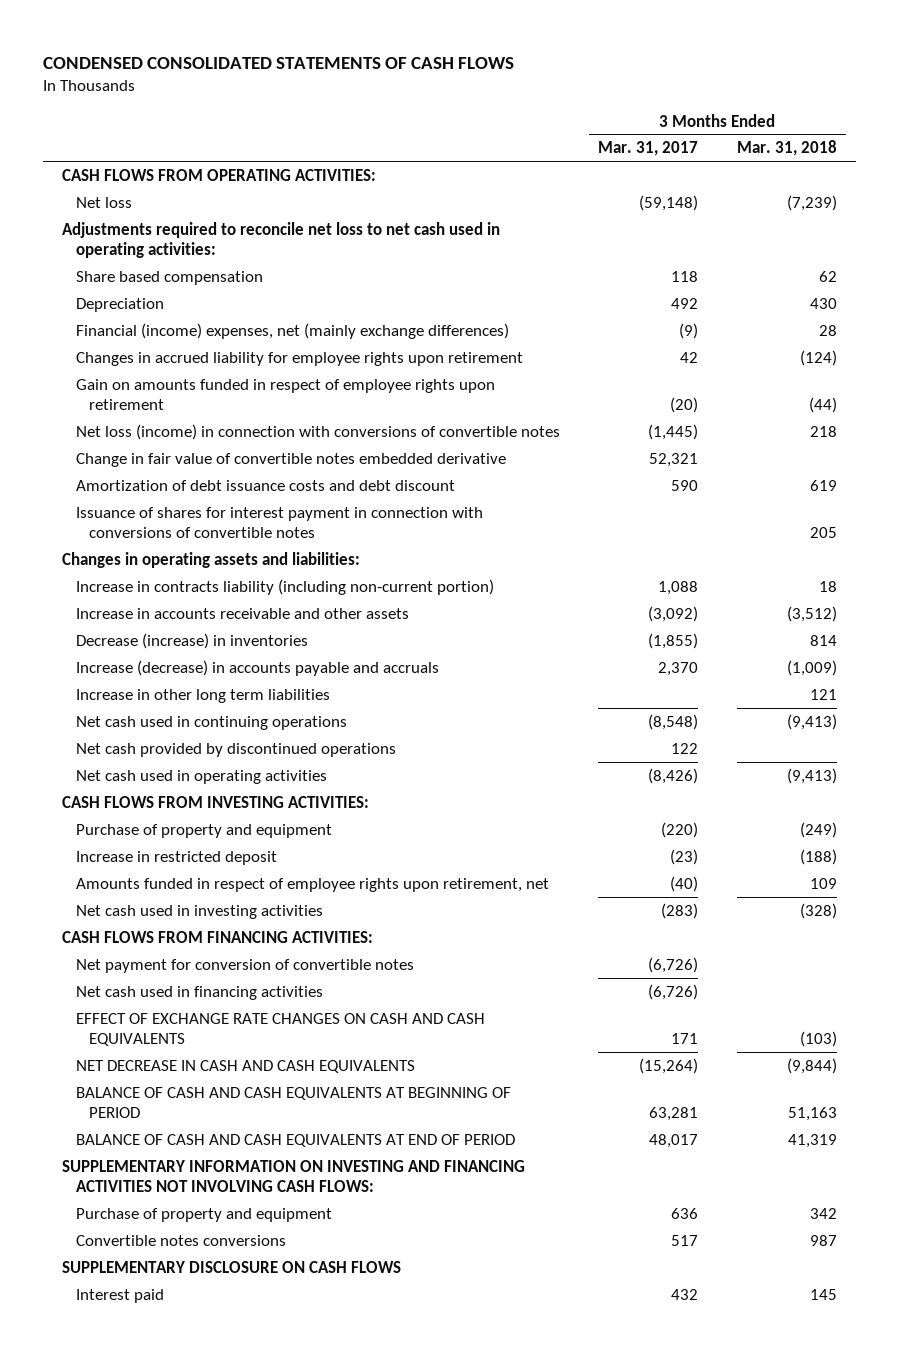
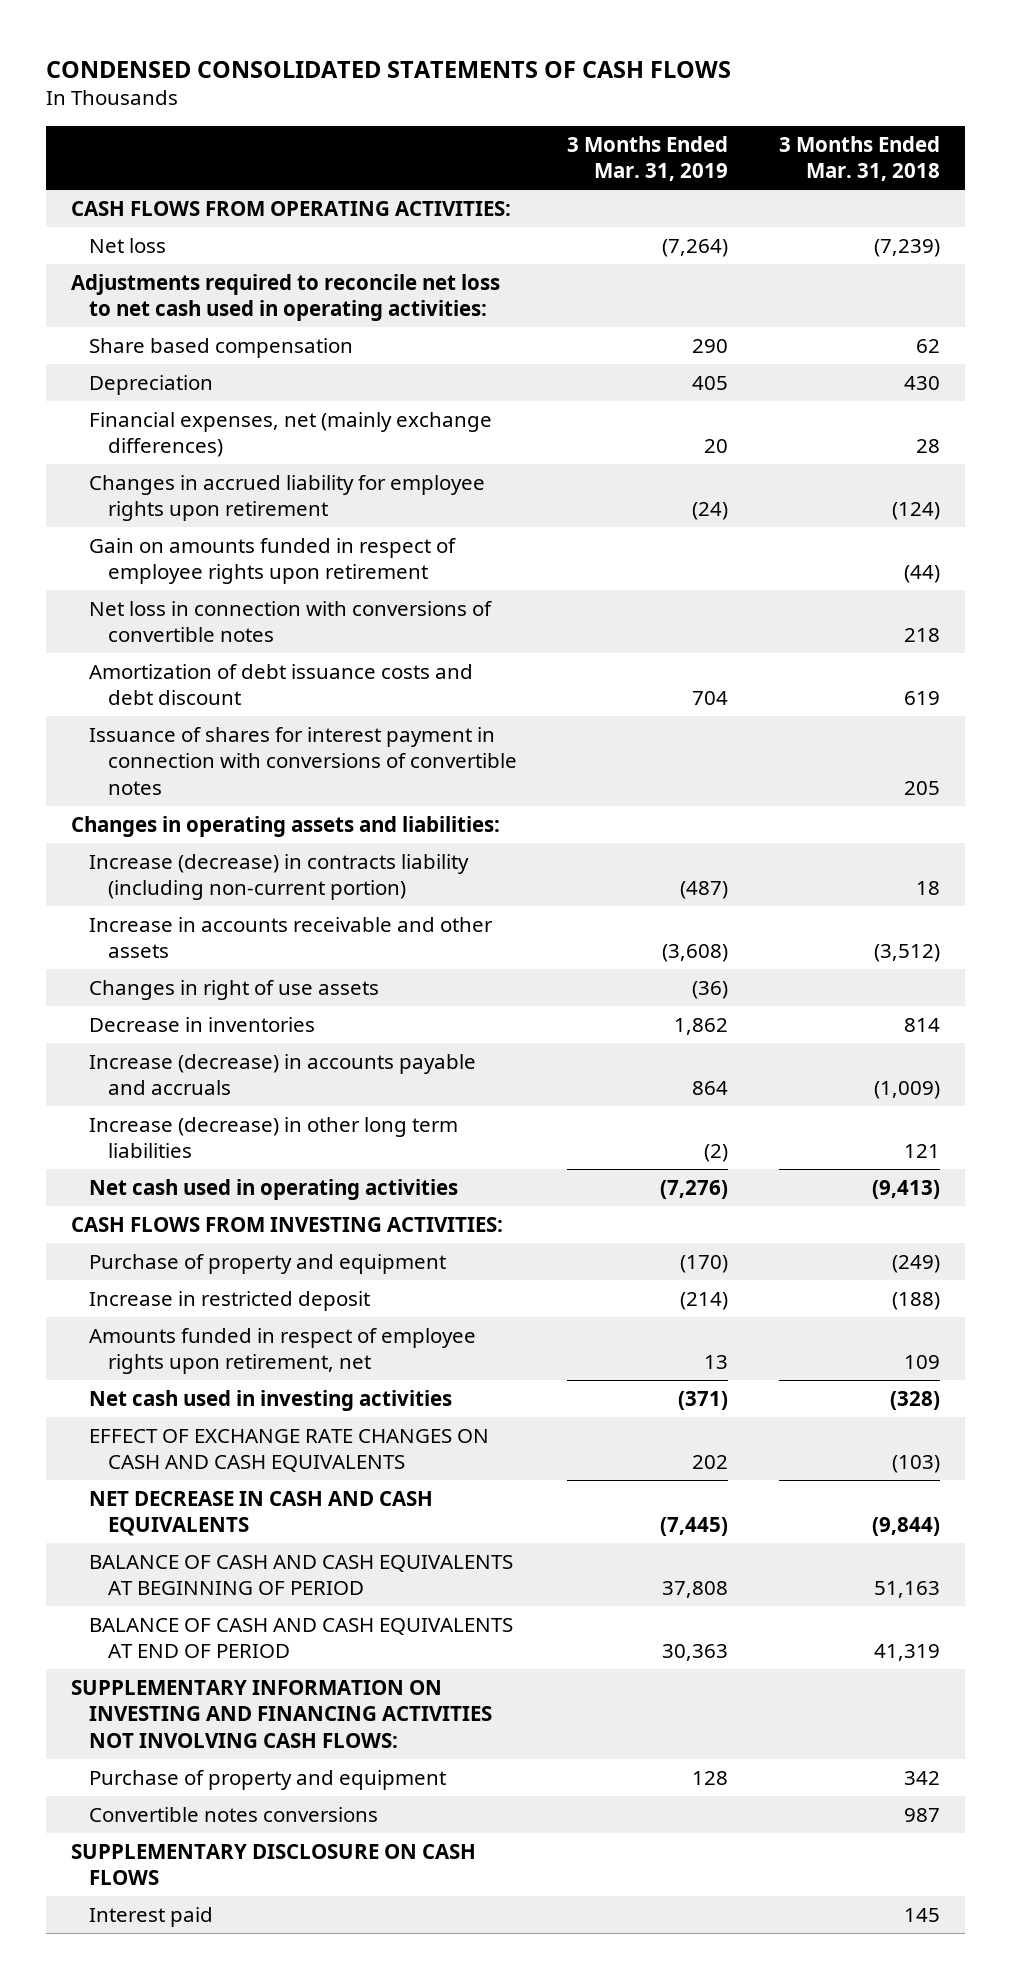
- | 3 Months Ended Mar. 31, 2017 | 3 Months Ended Mar. 31, 2018
+ | 3 Months Ended Mar. 31, 2019 | 3 Months Ended Mar. 31, 2018
- Financial (income) expenses, net (mainly exchange differences) | (9) | 28
+ Financial expenses, net (mainly exchange differences) | 20 | 28
- Net loss (income) in connection with conversions of convertible notes | (1,445) | 218
- Change in fair value of convertible notes embedded derivative | 52,321 |
+ Net loss in connection with conversions of convertible notes | | 218
- Increase in contracts liability (including non-current portion) | 1,088 | 18
+ Increase (decrease) in contracts liability (including non-current portion) | (487) | 18
- Decrease (increase) in inventories | (1,855) | 814
+ Changes in right of use assets | (36) |
+ Decrease in inventories | 1,862 | 814
- Increase in other long term liabilities | | 121
- Net cash used in continuing operations | (8,548) | (9,413)
- Net cash provided by discontinued operations | 122 |
+ Increase (decrease) in other long term liabilities | (2) | 121
- CASH FLOWS FROM FINANCING ACTIVITIES:
- Net payment for conversion of convertible notes | (6,726) |
- Net cash used in financing activities | (6,726) |

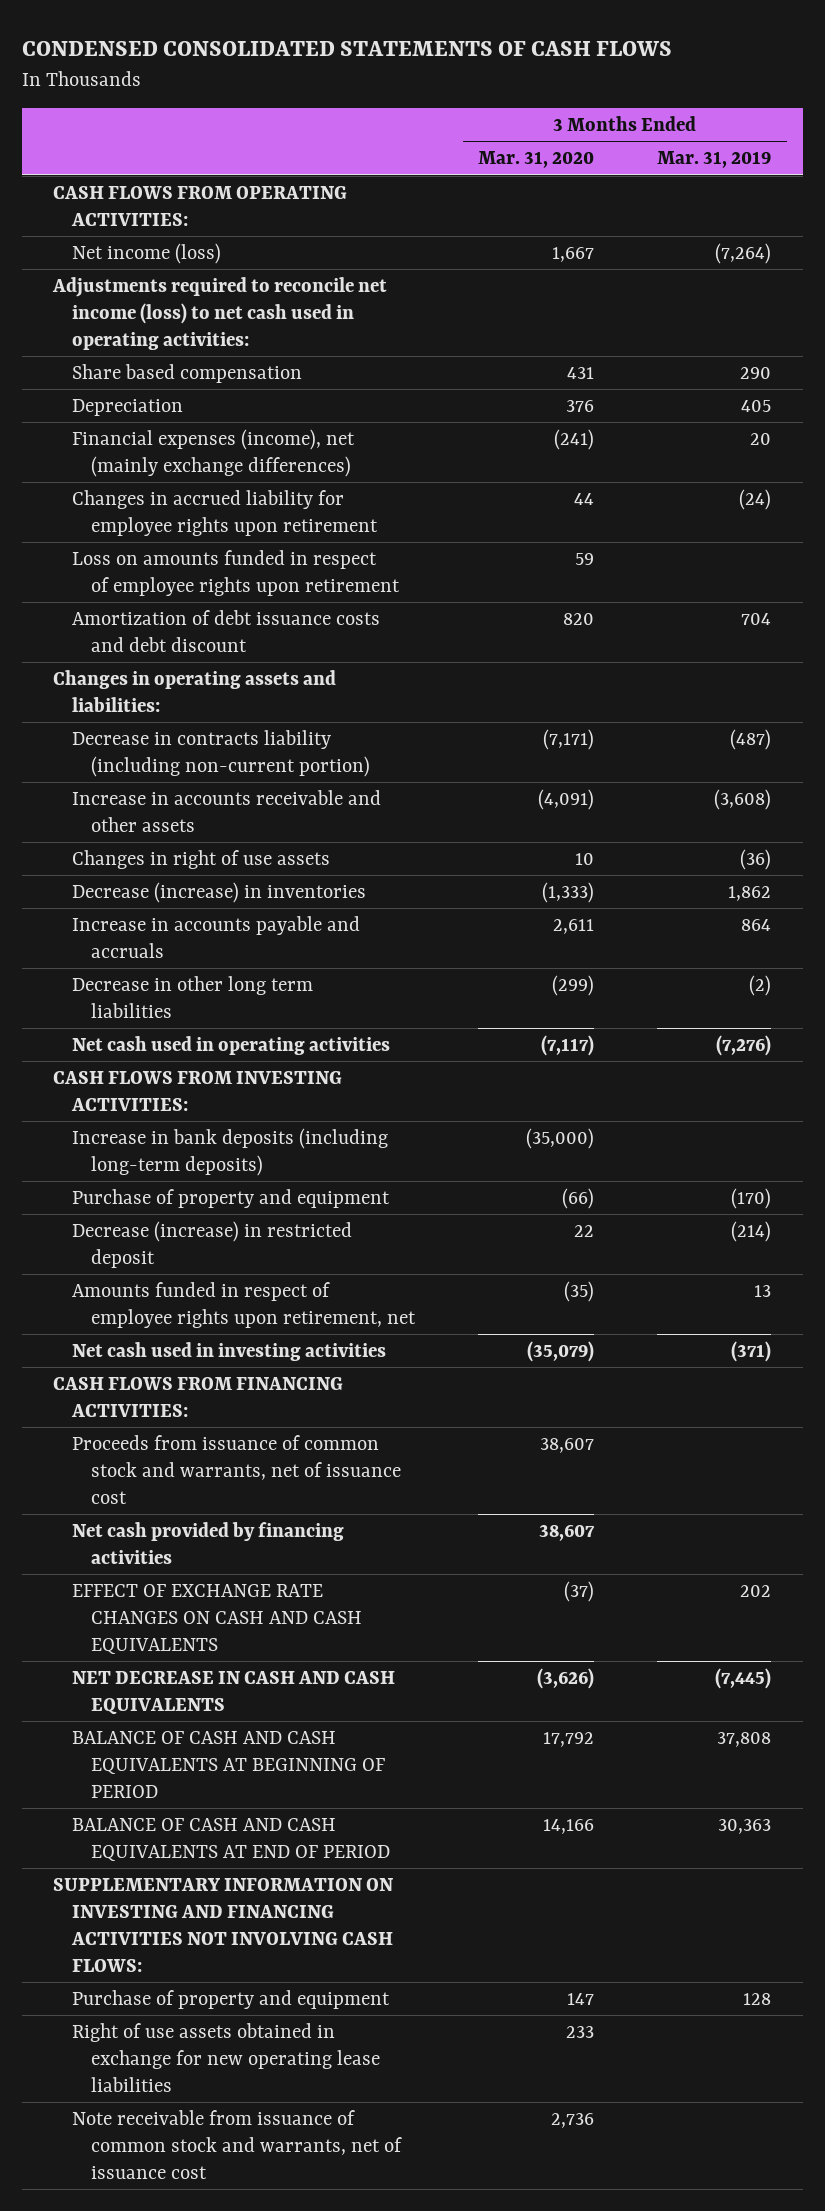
- | 3 Months Ended Mar. 31, 2019 | 3 Months Ended Mar. 31, 2018
+ | 3 Months Ended Mar. 31, 2020 | 3 Months Ended Mar. 31, 2019
- Net loss | (7,264) | (7,239)
- Adjustments required to reconcile net loss to net cash used in operating activities:
+ Net income (loss) | 1,667 | (7,264)
+ Adjustments required to reconcile net income (loss) to net cash used in operating activities:
- Financial expenses, net (mainly exchange differences) | 20 | 28
+ Financial expenses (income), net (mainly exchange differences) | (241) | 20
- Gain on amounts funded in respect of employee rights upon retirement | | (44)
- Net loss in connection with conversions of convertible notes | | 218
+ Loss on amounts funded in respect of employee rights upon retirement | 59 |
- Issuance of shares for interest payment in connection with conversions of convertible notes | | 205
- Increase (decrease) in contracts liability (including non-current portion) | (487) | 18
+ Decrease in contracts liability (including non-current portion) | (7,171) | (487)
- Decrease in inventories | 1,862 | 814
- Increase (decrease) in accounts payable and accruals | 864 | (1,009)
- Increase (decrease) in other long term liabilities | (2) | 121
+ Decrease (increase) in inventories | (1,333) | 1,862
+ Increase in accounts payable and accruals | 2,611 | 864
+ Decrease in other long term liabilities | (299) | (2)
+ Increase in bank deposits (including long-term deposits) | (35,000) |
- Increase in restricted deposit | (214) | (188)
+ Decrease (increase) in restricted deposit | 22 | (214)
+ CASH FLOWS FROM FINANCING ACTIVITIES:
+ Proceeds from issuance of common stock and warrants, net of issuance cost | 38,607 |
+ Net cash provided by financing activities | 38,607 |
- Convertible notes conversions | | 987
- SUPPLEMENTARY DISCLOSURE ON CASH FLOWS
- Interest paid | | 145
+ Right of use assets obtained in exchange for new operating lease liabilities | 233 |
+ Note receivable from issuance of common stock and warrants, net of issuance cost | 2,736 |

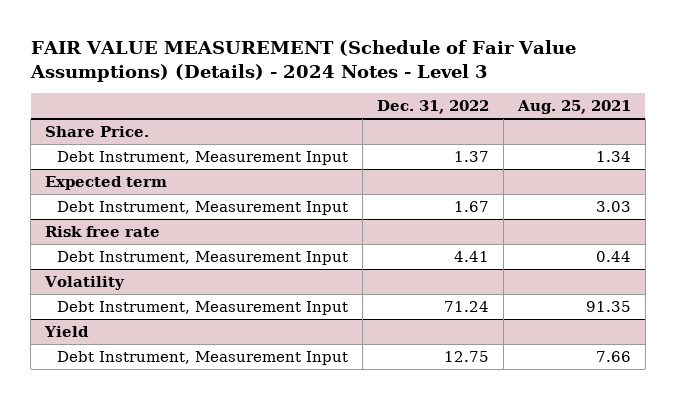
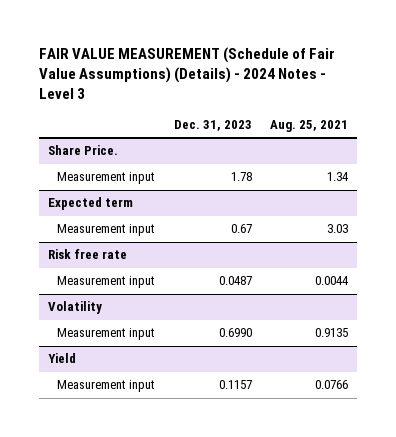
- | Dec. 31, 2022 | Aug. 25, 2021
+ | Dec. 31, 2023 | Aug. 25, 2021
@ Share Price.
- Debt Instrument, Measurement Input | 1.37 | 1.34
+ Measurement input | 1.78 | 1.34
@ Expected term
- Debt Instrument, Measurement Input | 1.67 | 3.03
+ Measurement input | 0.67 | 3.03
@ Risk free rate
- Debt Instrument, Measurement Input | 4.41 | 0.44
+ Measurement input | 0.0487 | 0.0044
@ Volatility
- Debt Instrument, Measurement Input | 71.24 | 91.35
+ Measurement input | 0.6990 | 0.9135
@ Yield
- Debt Instrument, Measurement Input | 12.75 | 7.66
+ Measurement input | 0.1157 | 0.0766

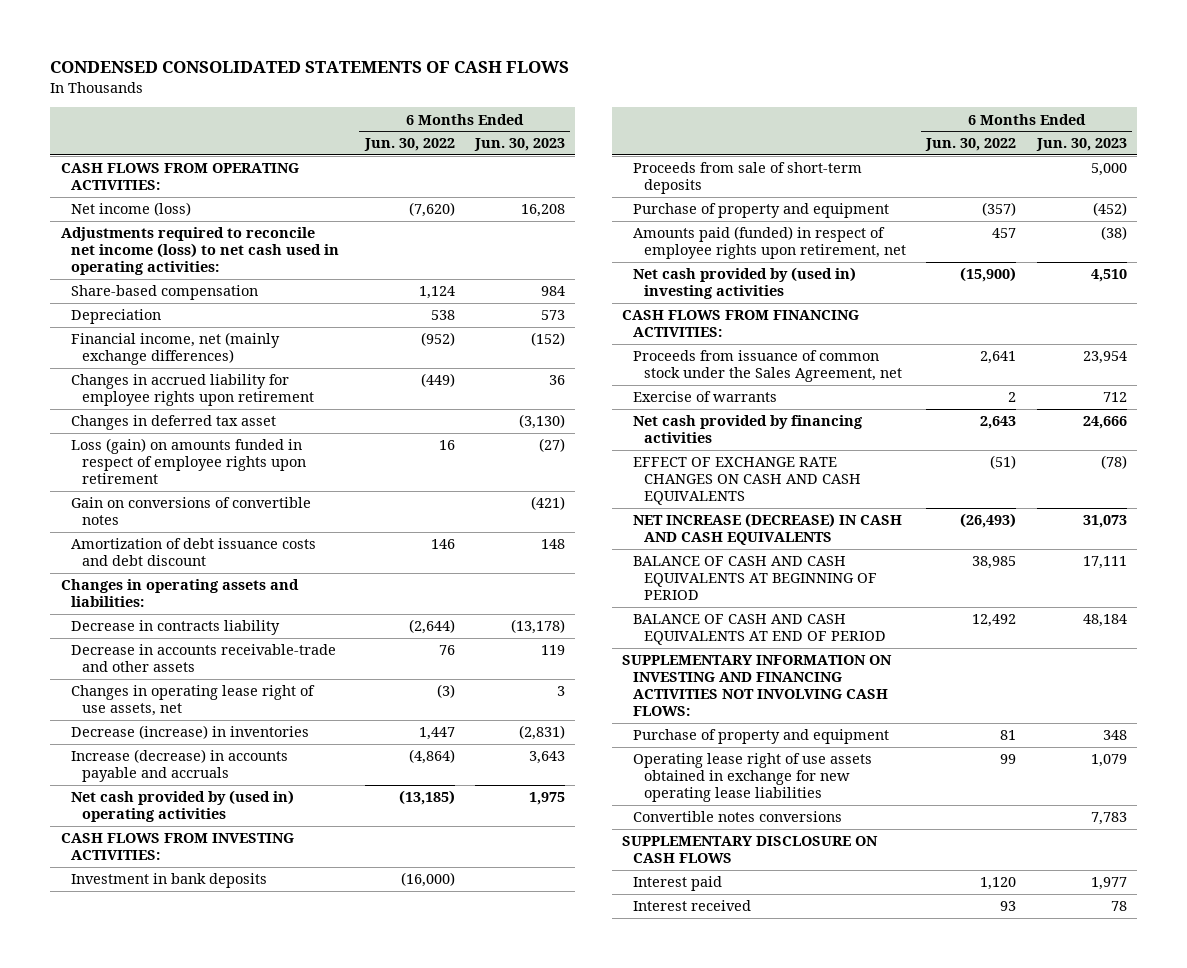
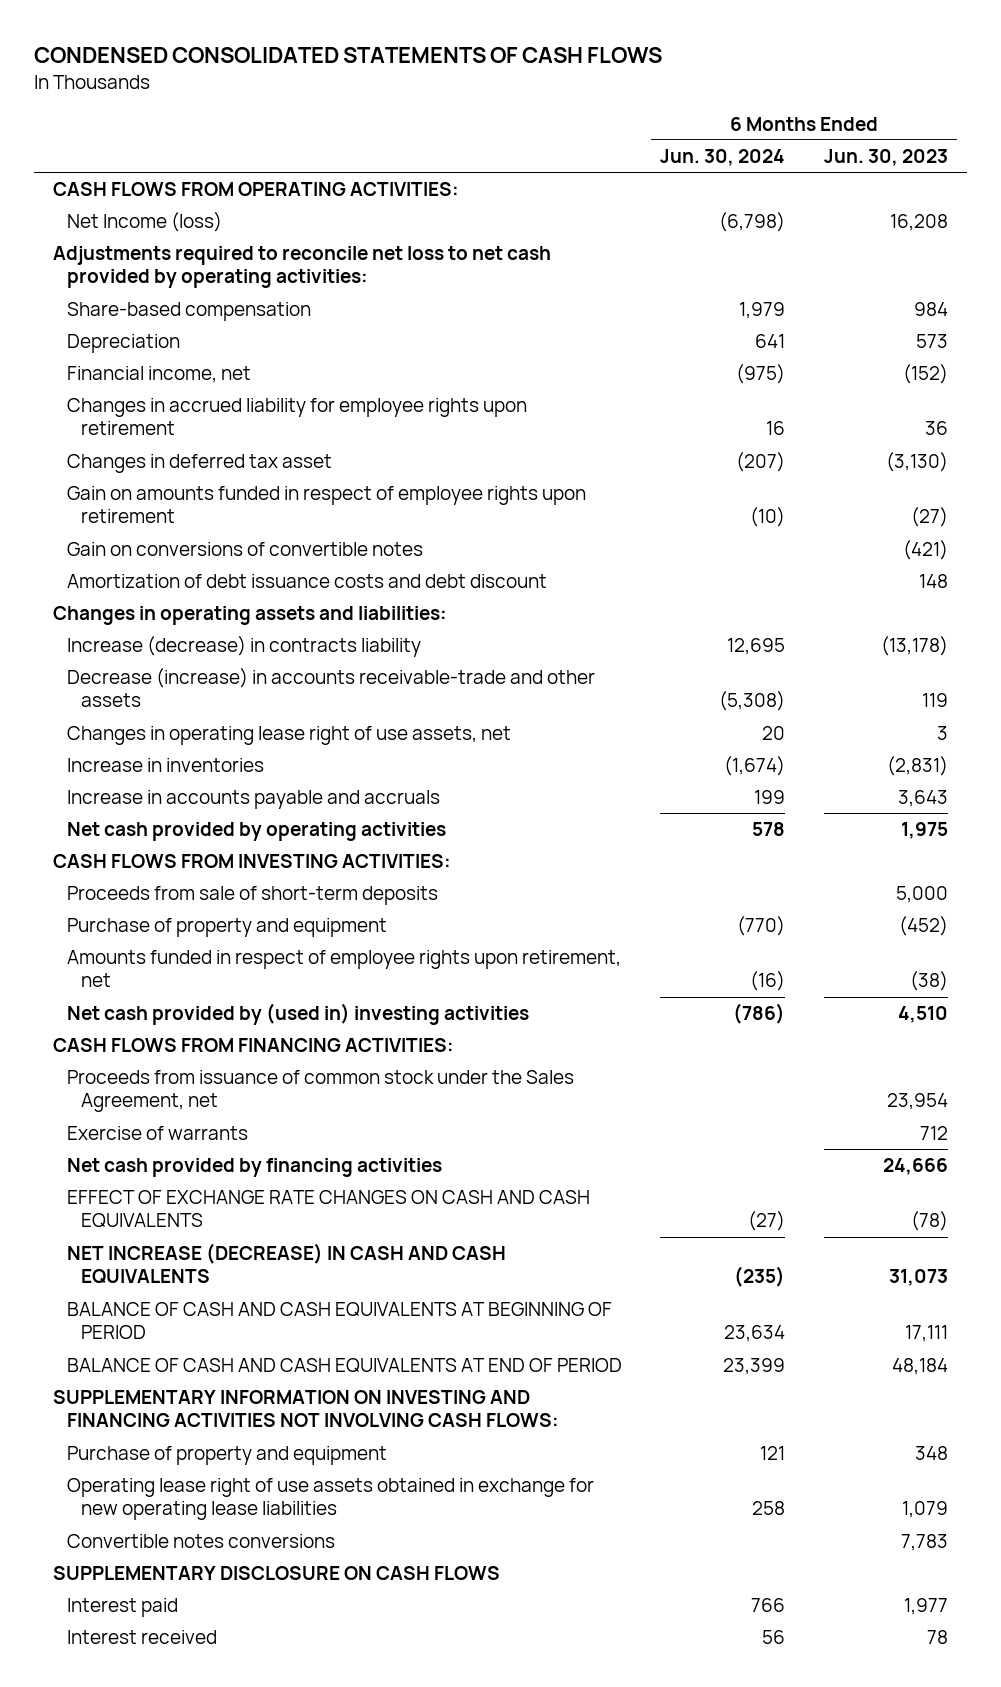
- | 6 Months Ended Jun. 30, 2022 | 6 Months Ended Jun. 30, 2023
+ | 6 Months Ended Jun. 30, 2024 | 6 Months Ended Jun. 30, 2023
- Net income (loss) | (7,620) | 16,208
- Adjustments required to reconcile net income (loss) to net cash used in operating activities:
+ Net Income (loss) | (6,798) | 16,208
+ Adjustments required to reconcile net loss to net cash provided by operating activities:
- Financial income, net (mainly exchange differences) | (952) | (152)
+ Financial income, net | (975) | (152)
- Loss (gain) on amounts funded in respect of employee rights upon retirement | 16 | (27)
+ Gain on amounts funded in respect of employee rights upon retirement | (10) | (27)
- Decrease in contracts liability | (2,644) | (13,178)
- Decrease in accounts receivable-trade and other assets | 76 | 119
+ Increase (decrease) in contracts liability | 12,695 | (13,178)
+ Decrease (increase) in accounts receivable-trade and other assets | (5,308) | 119
- Decrease (increase) in inventories | 1,447 | (2,831)
- Increase (decrease) in accounts payable and accruals | (4,864) | 3,643
- Net cash provided by (used in) operating activities | (13,185) | 1,975
+ Increase in inventories | (1,674) | (2,831)
+ Increase in accounts payable and accruals | 199 | 3,643
+ Net cash provided by operating activities | 578 | 1,975
- Investment in bank deposits | (16,000) |
- Amounts paid (funded) in respect of employee rights upon retirement, net | 457 | (38)
+ Amounts funded in respect of employee rights upon retirement, net | (16) | (38)

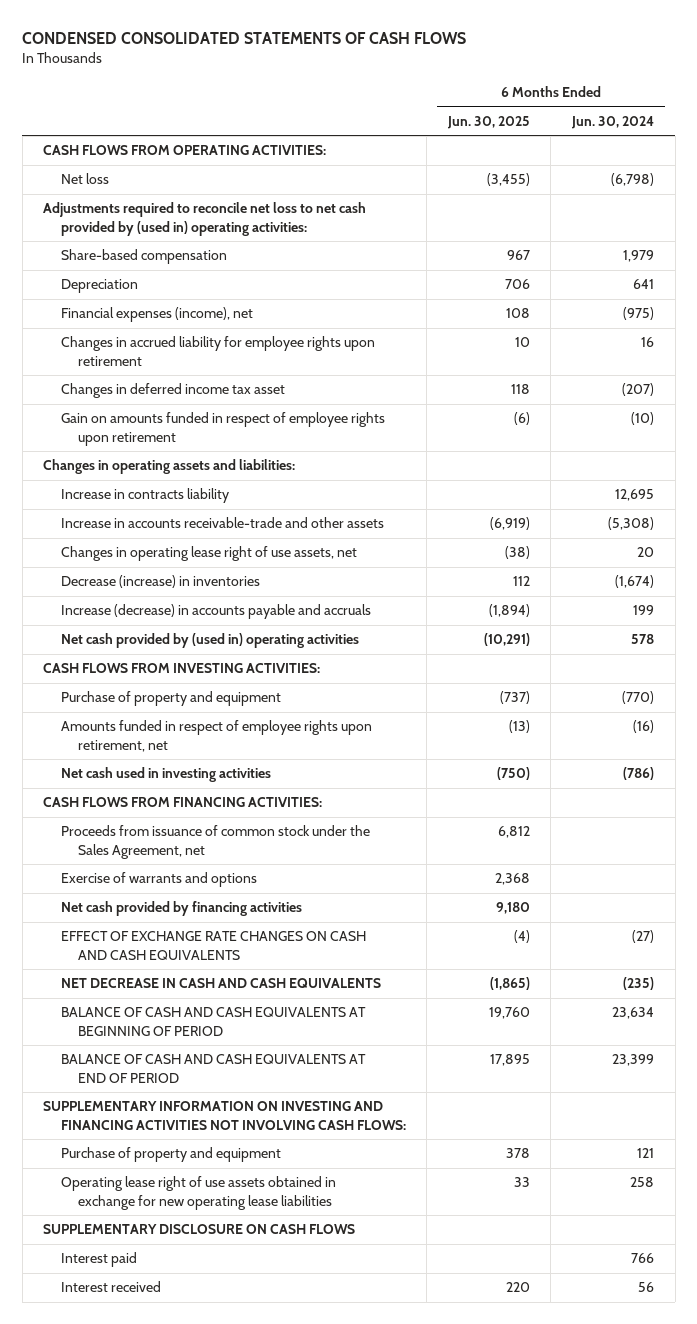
- | 6 Months Ended Jun. 30, 2024 | 6 Months Ended Jun. 30, 2023
+ | 6 Months Ended Jun. 30, 2025 | 6 Months Ended Jun. 30, 2024
- Net Income (loss) | (6,798) | 16,208
- Adjustments required to reconcile net loss to net cash provided by operating activities:
+ Net loss | (3,455) | (6,798)
+ Adjustments required to reconcile net loss to net cash provided by (used in) operating activities:
- Financial income, net | (975) | (152)
+ Financial expenses (income), net | 108 | (975)
- Changes in deferred tax asset | (207) | (3,130)
+ Changes in deferred income tax asset | 118 | (207)
- Gain on conversions of convertible notes | | (421)
- Amortization of debt issuance costs and debt discount | | 148
- Increase (decrease) in contracts liability | 12,695 | (13,178)
- Decrease (increase) in accounts receivable-trade and other assets | (5,308) | 119
+ Increase in contracts liability | | 12,695
+ Increase in accounts receivable-trade and other assets | (6,919) | (5,308)
- Increase in inventories | (1,674) | (2,831)
- Increase in accounts payable and accruals | 199 | 3,643
- Net cash provided by operating activities | 578 | 1,975
+ Decrease (increase) in inventories | 112 | (1,674)
+ Increase (decrease) in accounts payable and accruals | (1,894) | 199
+ Net cash provided by (used in) operating activities | (10,291) | 578
- Proceeds from sale of short-term deposits | | 5,000
- Net cash provided by (used in) investing activities | (786) | 4,510
+ Net cash used in investing activities | (750) | (786)
- Exercise of warrants | | 712
+ Exercise of warrants and options | 2,368 |
- NET INCREASE (DECREASE) IN CASH AND CASH EQUIVALENTS | (235) | 31,073
+ NET DECREASE IN CASH AND CASH EQUIVALENTS | (1,865) | (235)
- Convertible notes conversions | | 7,783

